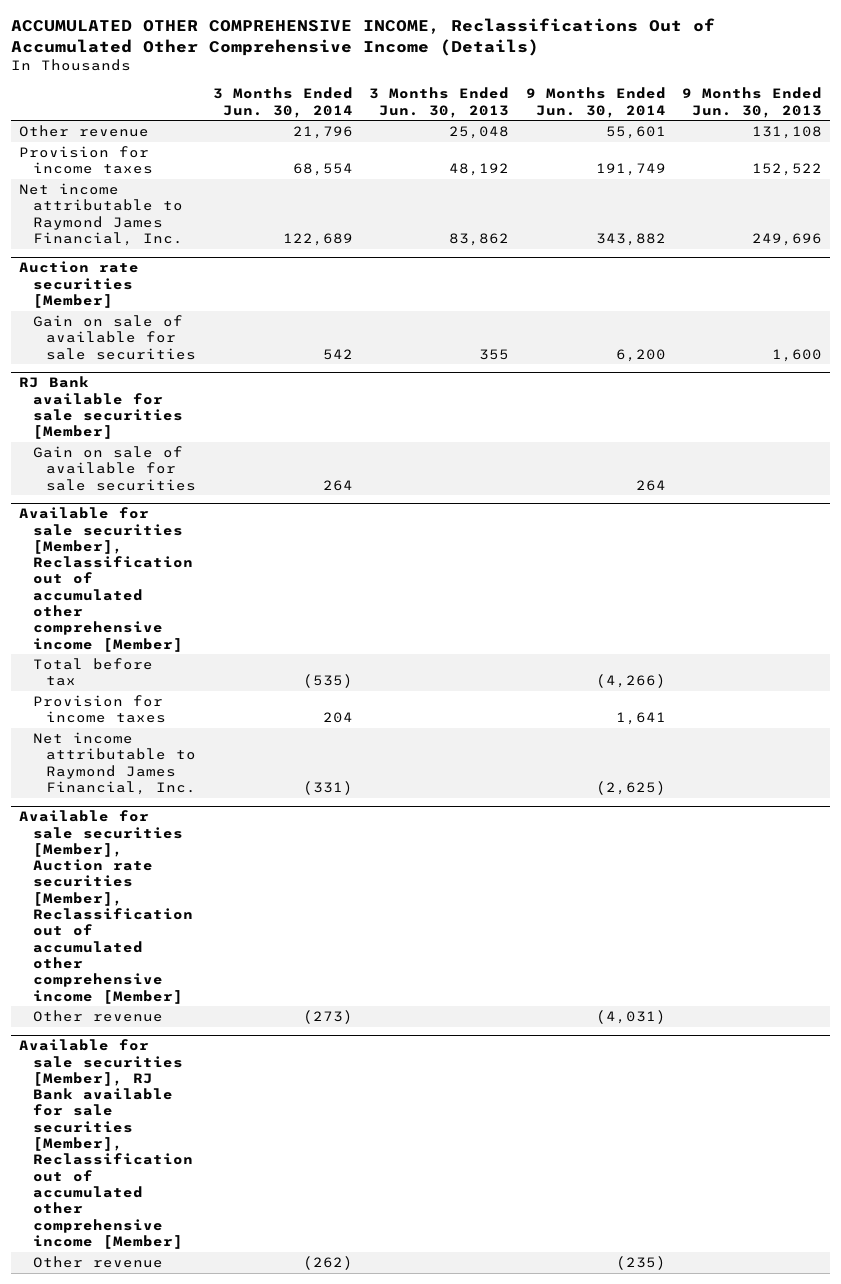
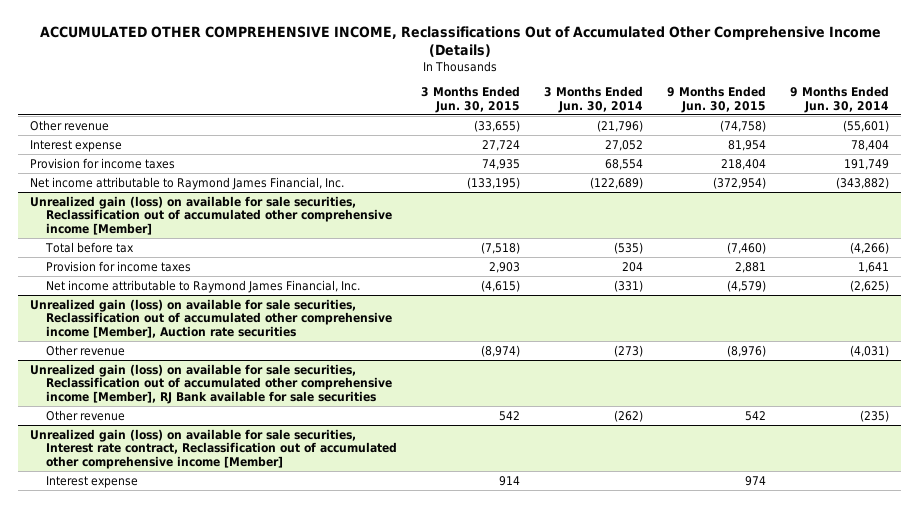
- | 3 Months Ended Jun. 30, 2014 | 3 Months Ended Jun. 30, 2013 | 9 Months Ended Jun. 30, 2014 | 9 Months Ended Jun. 30, 2013
+ | 3 Months Ended Jun. 30, 2015 | 3 Months Ended Jun. 30, 2014 | 9 Months Ended Jun. 30, 2015 | 9 Months Ended Jun. 30, 2014
- Other revenue | 21,796 | 25,048 | 55,601 | 131,108
+ Other revenue | (33,655) | (21,796) | (74,758) | (55,601)
+ Interest expense | 27,724 | 27,052 | 81,954 | 78,404
- Net income attributable to Raymond James Financial, Inc. | 122,689 | 83,862 | 343,882 | 249,696
- Auction rate securities [Member]
- Gain on sale of available for sale securities | 542 | 355 | 6,200 | 1,600
- RJ Bank available for sale securities [Member]
- Gain on sale of available for sale securities | 264 | | 264 |
- Available for sale securities [Member], Reclassification out of accumulated other comprehensive income [Member]
+ Net income attributable to Raymond James Financial, Inc. | (133,195) | (122,689) | (372,954) | (343,882)
+ Unrealized gain (loss) on available for sale securities, Reclassification out of accumulated other comprehensive income [Member]
- Available for sale securities [Member], Auction rate securities [Member], Reclassification out of accumulated other comprehensive income [Member]
+ Unrealized gain (loss) on available for sale securities, Reclassification out of accumulated other comprehensive income [Member], Auction rate securities
- Available for sale securities [Member], RJ Bank available for sale securities [Member], Reclassification out of accumulated other comprehensive income [Member]
+ Unrealized gain (loss) on available for sale securities, Reclassification out of accumulated other comprehensive income [Member], RJ Bank available for sale securities
+ Unrealized gain (loss) on available for sale securities, Interest rate contract, Reclassification out of accumulated other comprehensive income [Member]
+ Interest expense | 914 | | 974 |

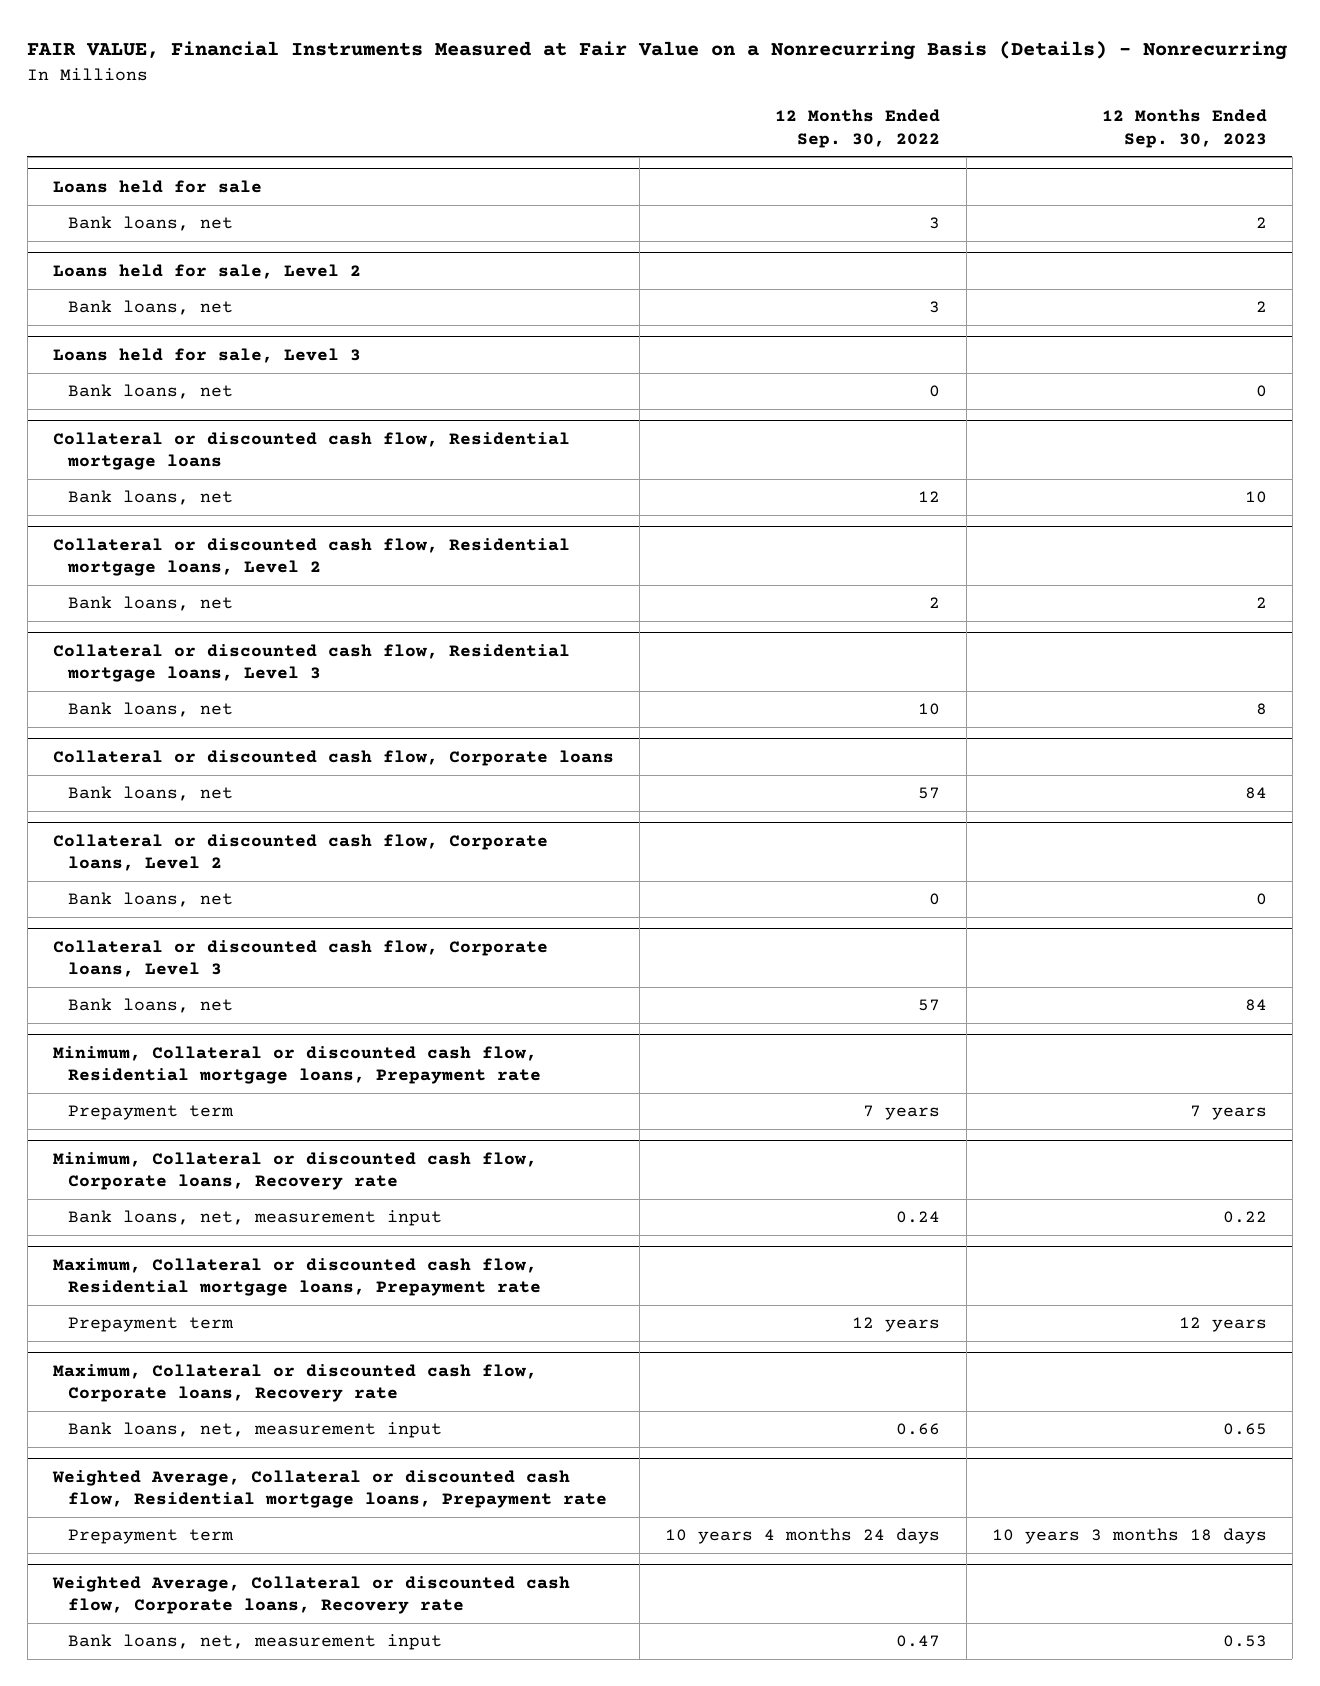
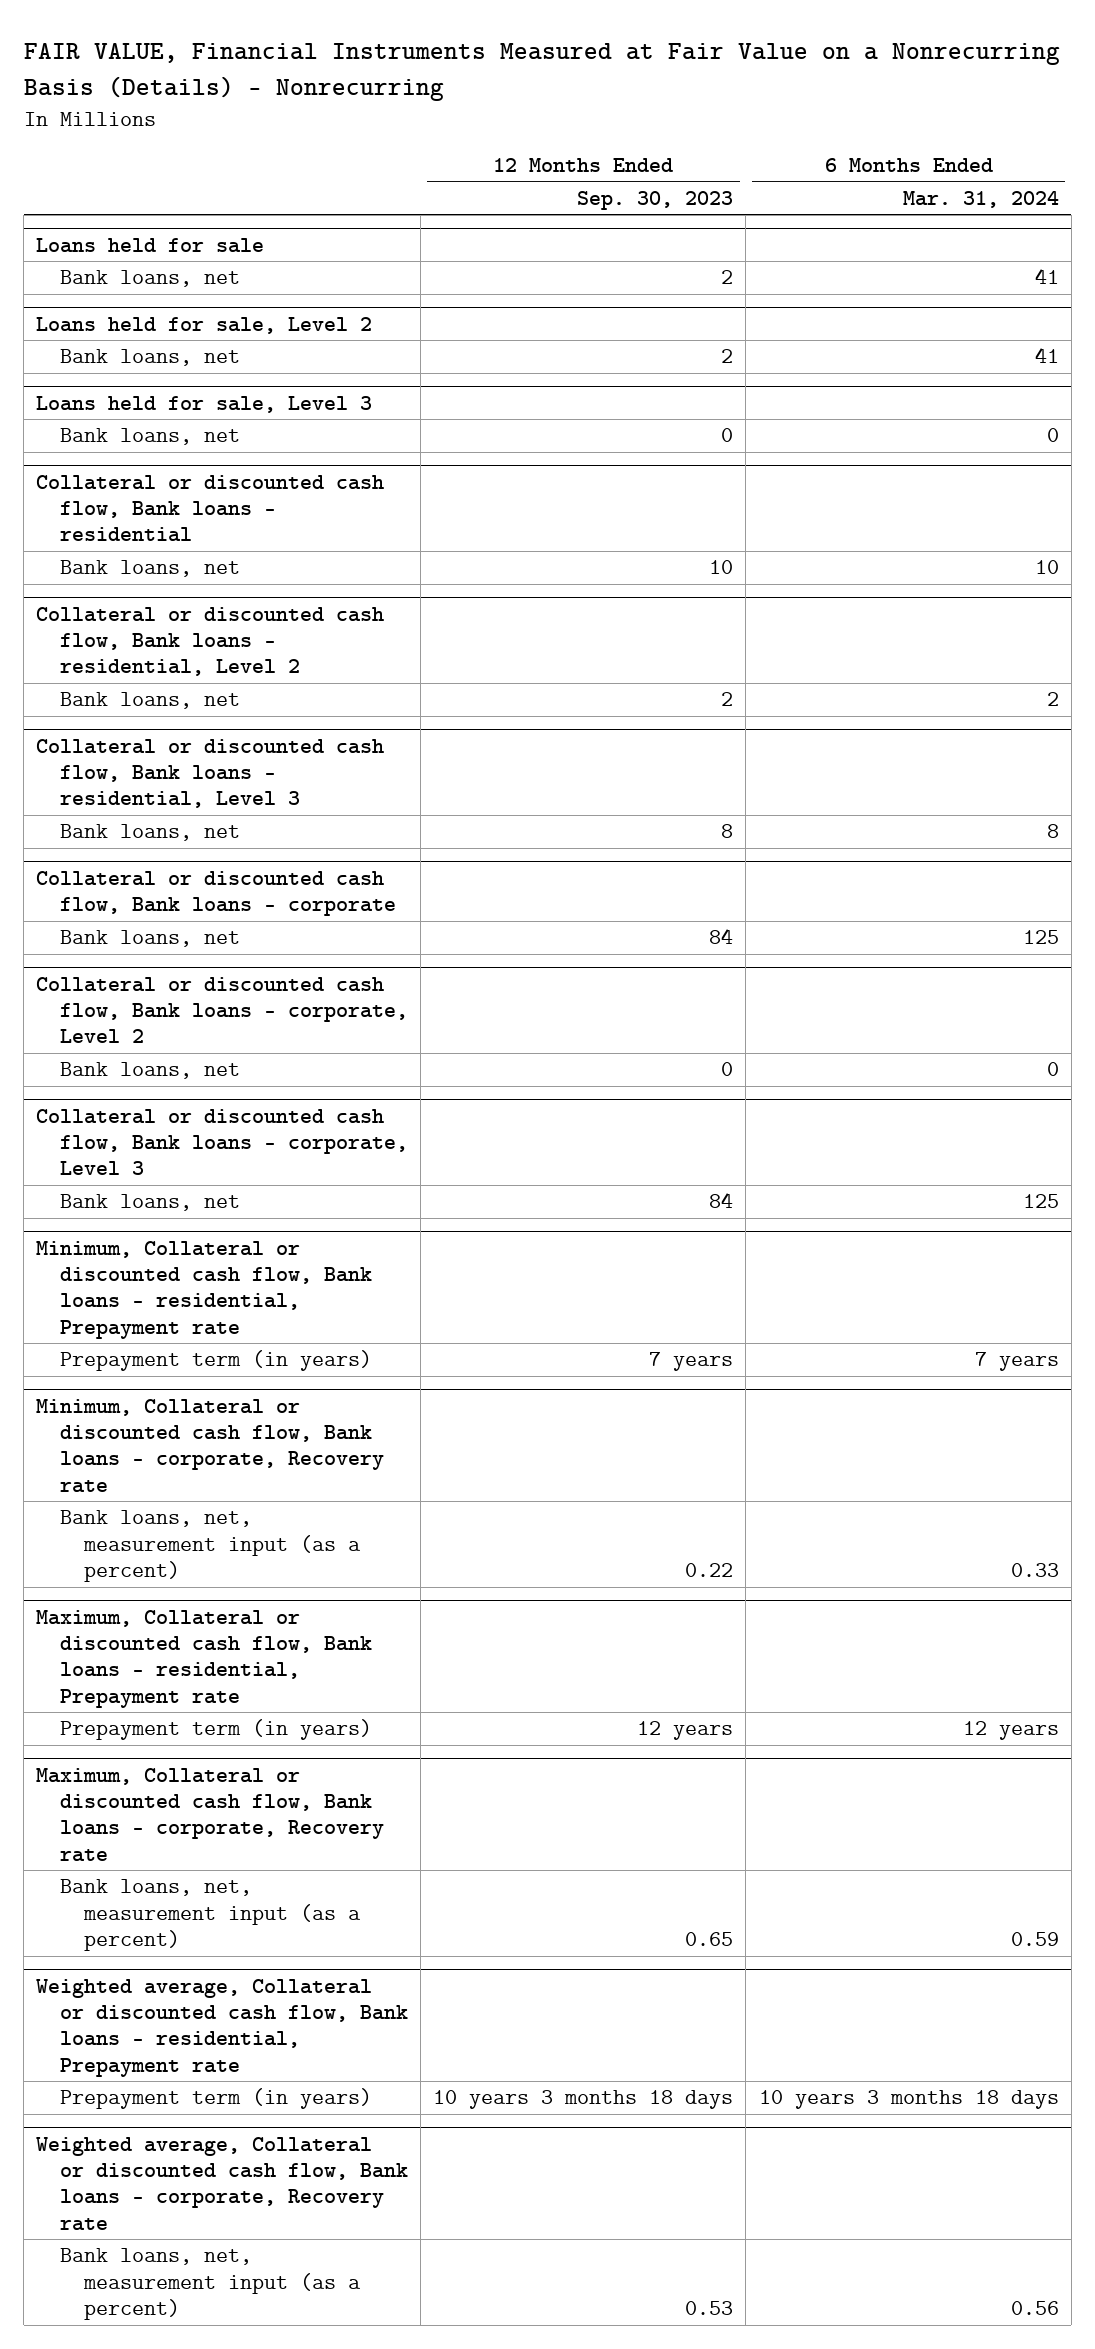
- | 12 Months Ended Sep. 30, 2022 | 12 Months Ended Sep. 30, 2023
+ | 12 Months Ended Sep. 30, 2023 | 6 Months Ended Mar. 31, 2024
- Collateral or discounted cash flow, Residential mortgage loans
+ Collateral or discounted cash flow, Bank loans - residential
- Collateral or discounted cash flow, Residential mortgage loans, Level 2
+ Collateral or discounted cash flow, Bank loans - residential, Level 2
- Collateral or discounted cash flow, Residential mortgage loans, Level 3
+ Collateral or discounted cash flow, Bank loans - residential, Level 3
- Collateral or discounted cash flow, Corporate loans
+ Collateral or discounted cash flow, Bank loans - corporate
- Collateral or discounted cash flow, Corporate loans, Level 2
+ Collateral or discounted cash flow, Bank loans - corporate, Level 2
- Collateral or discounted cash flow, Corporate loans, Level 3
+ Collateral or discounted cash flow, Bank loans - corporate, Level 3
- Minimum, Collateral or discounted cash flow, Residential mortgage loans, Prepayment rate
- Prepayment term | 7 years | 7 years
- Minimum, Collateral or discounted cash flow, Corporate loans, Recovery rate
- Bank loans, net, measurement input | 0.24 | 0.22
- Maximum, Collateral or discounted cash flow, Residential mortgage loans, Prepayment rate
- Prepayment term | 12 years | 12 years
- Maximum, Collateral or discounted cash flow, Corporate loans, Recovery rate
- Bank loans, net, measurement input | 0.66 | 0.65
- Weighted Average, Collateral or discounted cash flow, Residential mortgage loans, Prepayment rate
- Prepayment term | 10 years 4 months 24 days | 10 years 3 months 18 days
- Weighted Average, Collateral or discounted cash flow, Corporate loans, Recovery rate
- Bank loans, net, measurement input | 0.47 | 0.53
+ Minimum, Collateral or discounted cash flow, Bank loans - residential, Prepayment rate
+ Prepayment term (in years) | 7 years | 7 years
+ Minimum, Collateral or discounted cash flow, Bank loans - corporate, Recovery rate
+ Bank loans, net, measurement input (as a percent) | 0.22 | 0.33
+ Maximum, Collateral or discounted cash flow, Bank loans - residential, Prepayment rate
+ Prepayment term (in years) | 12 years | 12 years
+ Maximum, Collateral or discounted cash flow, Bank loans - corporate, Recovery rate
+ Bank loans, net, measurement input (as a percent) | 0.65 | 0.59
+ Weighted average, Collateral or discounted cash flow, Bank loans - residential, Prepayment rate
+ Prepayment term (in years) | 10 years 3 months 18 days | 10 years 3 months 18 days
+ Weighted average, Collateral or discounted cash flow, Bank loans - corporate, Recovery rate
+ Bank loans, net, measurement input (as a percent) | 0.53 | 0.56

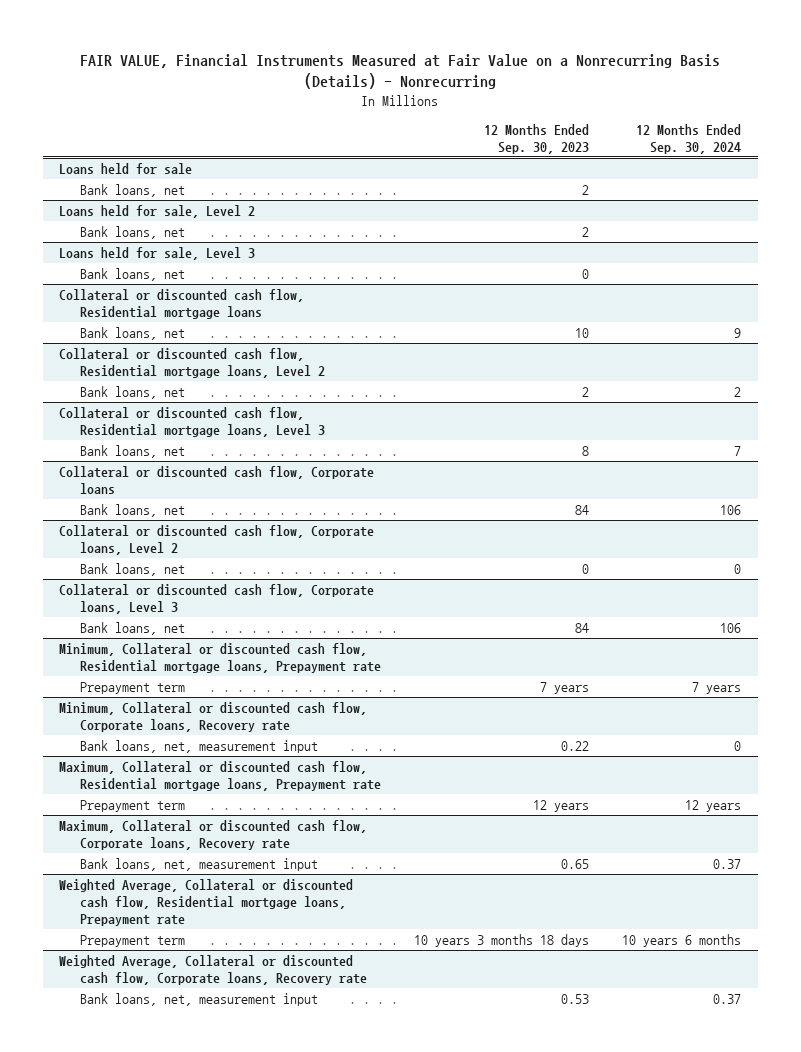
- | 12 Months Ended Sep. 30, 2023 | 6 Months Ended Mar. 31, 2024
+ | 12 Months Ended Sep. 30, 2023 | 12 Months Ended Sep. 30, 2024
- Collateral or discounted cash flow, Bank loans - residential
+ Collateral or discounted cash flow, Residential mortgage loans
- Collateral or discounted cash flow, Bank loans - residential, Level 2
+ Collateral or discounted cash flow, Residential mortgage loans, Level 2
- Collateral or discounted cash flow, Bank loans - residential, Level 3
+ Collateral or discounted cash flow, Residential mortgage loans, Level 3
- Collateral or discounted cash flow, Bank loans - corporate
+ Collateral or discounted cash flow, Corporate loans
- Collateral or discounted cash flow, Bank loans - corporate, Level 2
+ Collateral or discounted cash flow, Corporate loans, Level 2
- Collateral or discounted cash flow, Bank loans - corporate, Level 3
+ Collateral or discounted cash flow, Corporate loans, Level 3
- Minimum, Collateral or discounted cash flow, Bank loans - residential, Prepayment rate
- Prepayment term (in years) | 7 years | 7 years
- Minimum, Collateral or discounted cash flow, Bank loans - corporate, Recovery rate
- Bank loans, net, measurement input (as a percent) | 0.22 | 0.33
- Maximum, Collateral or discounted cash flow, Bank loans - residential, Prepayment rate
- Prepayment term (in years) | 12 years | 12 years
- Maximum, Collateral or discounted cash flow, Bank loans - corporate, Recovery rate
- Bank loans, net, measurement input (as a percent) | 0.65 | 0.59
- Weighted average, Collateral or discounted cash flow, Bank loans - residential, Prepayment rate
- Prepayment term (in years) | 10 years 3 months 18 days | 10 years 3 months 18 days
- Weighted average, Collateral or discounted cash flow, Bank loans - corporate, Recovery rate
- Bank loans, net, measurement input (as a percent) | 0.53 | 0.56
+ Minimum, Collateral or discounted cash flow, Residential mortgage loans, Prepayment rate
+ Prepayment term | 7 years | 7 years
+ Minimum, Collateral or discounted cash flow, Corporate loans, Recovery rate
+ Bank loans, net, measurement input | 0.22 | 0
+ Maximum, Collateral or discounted cash flow, Residential mortgage loans, Prepayment rate
+ Prepayment term | 12 years | 12 years
+ Maximum, Collateral or discounted cash flow, Corporate loans, Recovery rate
+ Bank loans, net, measurement input | 0.65 | 0.37
+ Weighted Average, Collateral or discounted cash flow, Residential mortgage loans, Prepayment rate
+ Prepayment term | 10 years 3 months 18 days | 10 years 6 months
+ Weighted Average, Collateral or discounted cash flow, Corporate loans, Recovery rate
+ Bank loans, net, measurement input | 0.53 | 0.37

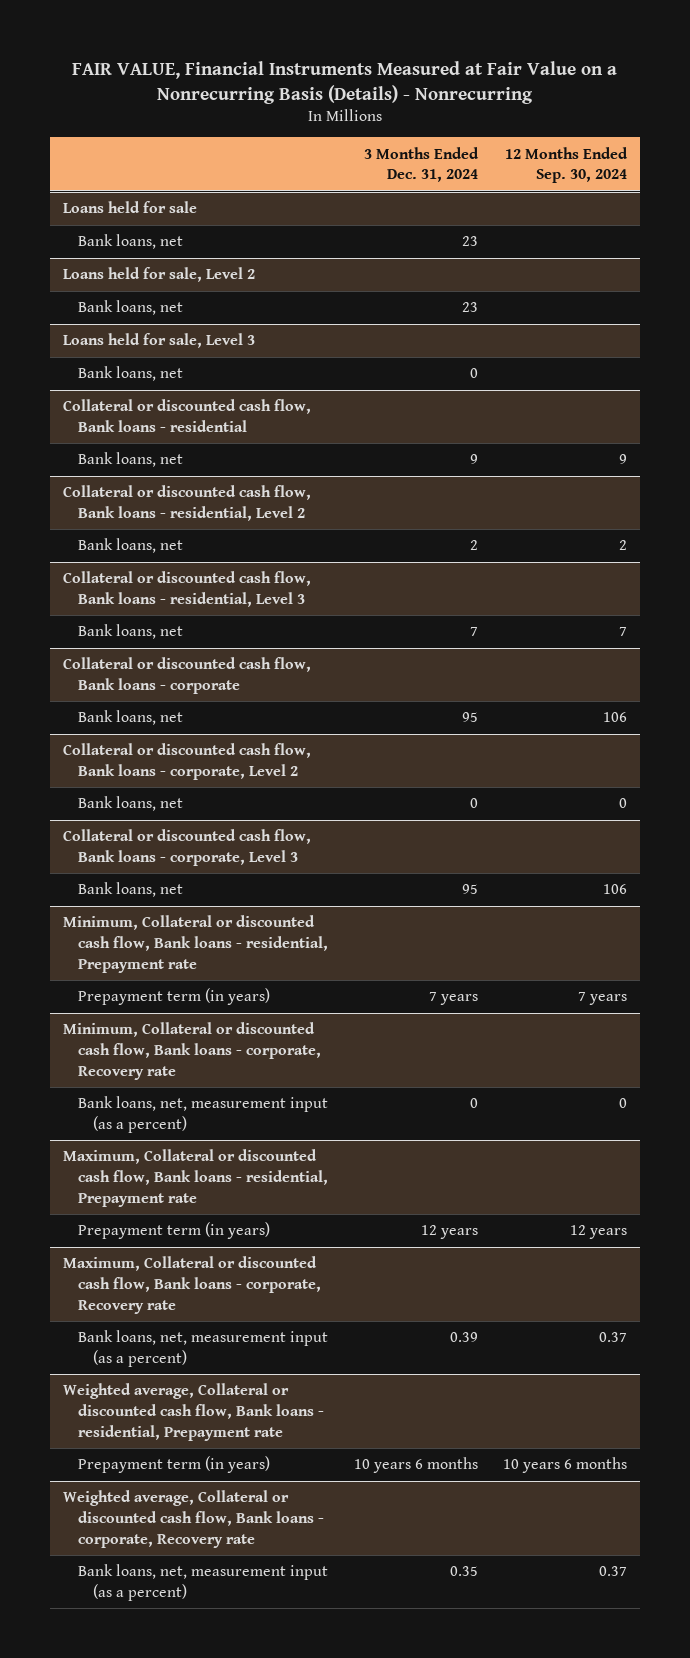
- | 12 Months Ended Sep. 30, 2023 | 12 Months Ended Sep. 30, 2024
+ | 3 Months Ended Dec. 31, 2024 | 12 Months Ended Sep. 30, 2024
- Collateral or discounted cash flow, Residential mortgage loans
+ Collateral or discounted cash flow, Bank loans - residential
- Collateral or discounted cash flow, Residential mortgage loans, Level 2
+ Collateral or discounted cash flow, Bank loans - residential, Level 2
- Collateral or discounted cash flow, Residential mortgage loans, Level 3
+ Collateral or discounted cash flow, Bank loans - residential, Level 3
- Collateral or discounted cash flow, Corporate loans
+ Collateral or discounted cash flow, Bank loans - corporate
- Collateral or discounted cash flow, Corporate loans, Level 2
+ Collateral or discounted cash flow, Bank loans - corporate, Level 2
- Collateral or discounted cash flow, Corporate loans, Level 3
+ Collateral or discounted cash flow, Bank loans - corporate, Level 3
- Minimum, Collateral or discounted cash flow, Residential mortgage loans, Prepayment rate
- Prepayment term | 7 years | 7 years
- Minimum, Collateral or discounted cash flow, Corporate loans, Recovery rate
- Bank loans, net, measurement input | 0.22 | 0
- Maximum, Collateral or discounted cash flow, Residential mortgage loans, Prepayment rate
- Prepayment term | 12 years | 12 years
- Maximum, Collateral or discounted cash flow, Corporate loans, Recovery rate
- Bank loans, net, measurement input | 0.65 | 0.37
- Weighted Average, Collateral or discounted cash flow, Residential mortgage loans, Prepayment rate
- Prepayment term | 10 years 3 months 18 days | 10 years 6 months
- Weighted Average, Collateral or discounted cash flow, Corporate loans, Recovery rate
- Bank loans, net, measurement input | 0.53 | 0.37
+ Minimum, Collateral or discounted cash flow, Bank loans - residential, Prepayment rate
+ Prepayment term (in years) | 7 years | 7 years
+ Minimum, Collateral or discounted cash flow, Bank loans - corporate, Recovery rate
+ Bank loans, net, measurement input (as a percent) | 0 | 0
+ Maximum, Collateral or discounted cash flow, Bank loans - residential, Prepayment rate
+ Prepayment term (in years) | 12 years | 12 years
+ Maximum, Collateral or discounted cash flow, Bank loans - corporate, Recovery rate
+ Bank loans, net, measurement input (as a percent) | 0.39 | 0.37
+ Weighted average, Collateral or discounted cash flow, Bank loans - residential, Prepayment rate
+ Prepayment term (in years) | 10 years 6 months | 10 years 6 months
+ Weighted average, Collateral or discounted cash flow, Bank loans - corporate, Recovery rate
+ Bank loans, net, measurement input (as a percent) | 0.35 | 0.37

